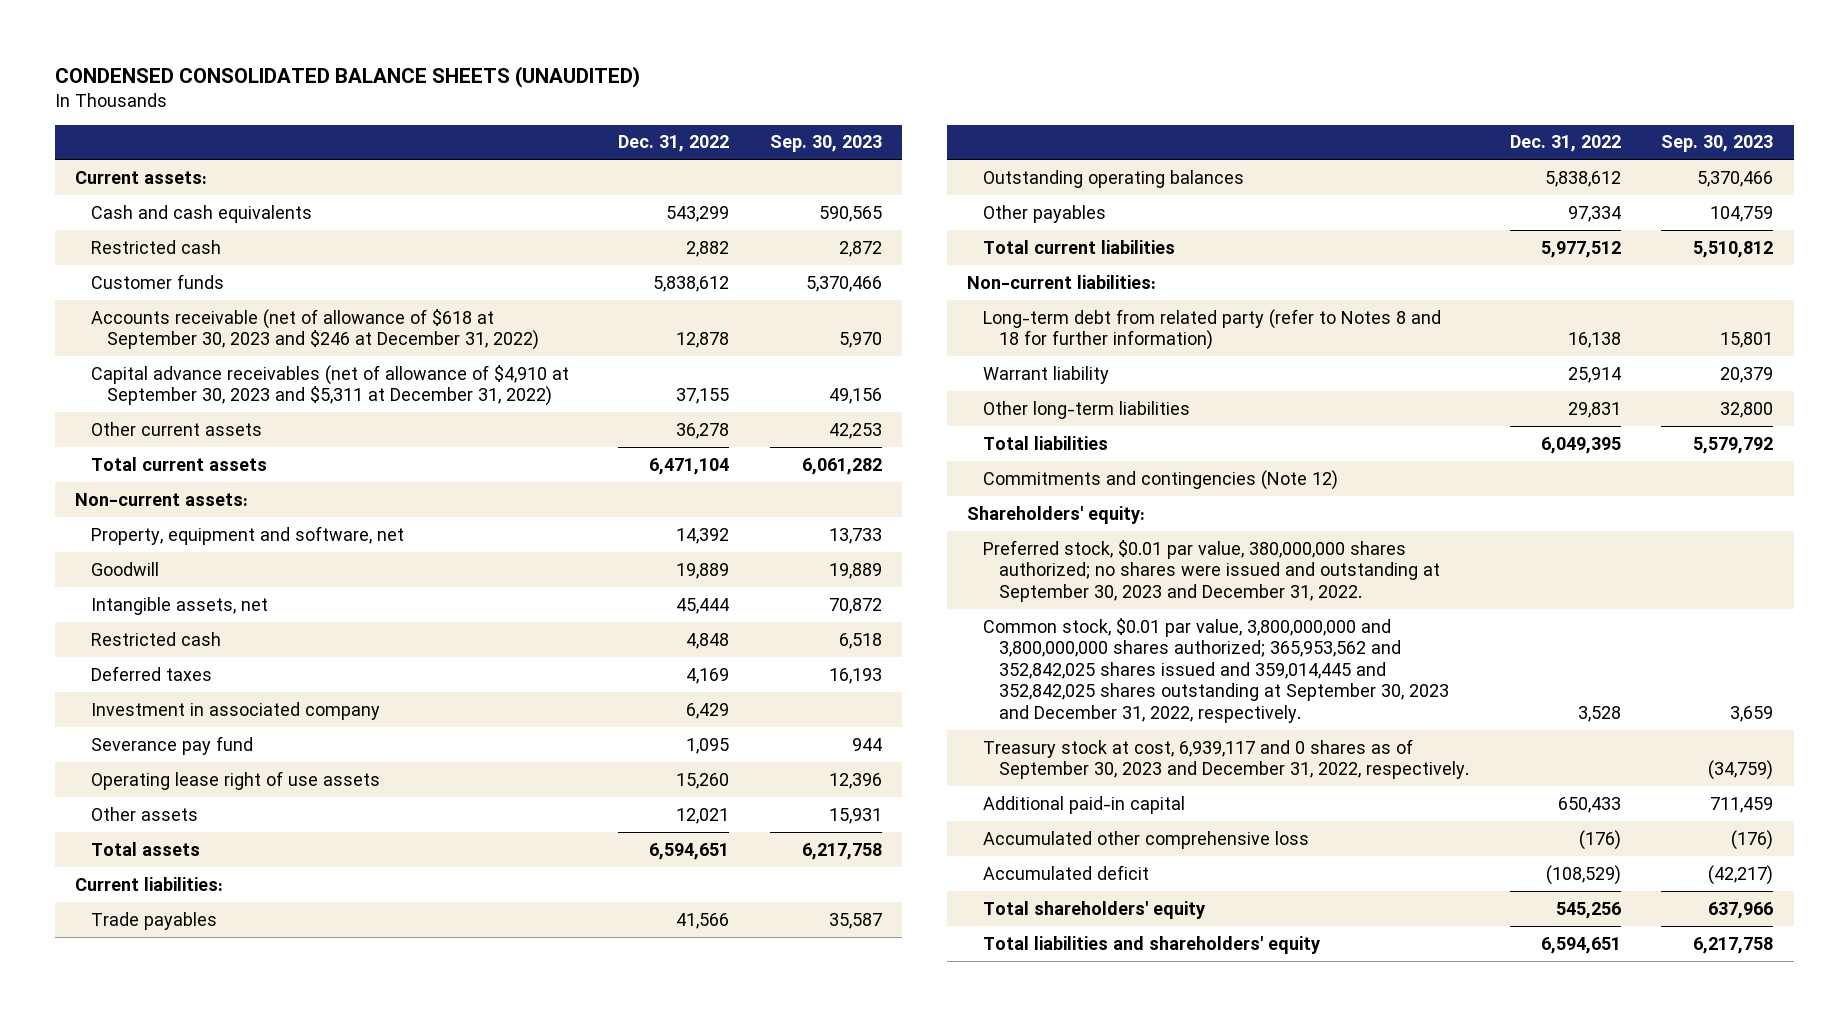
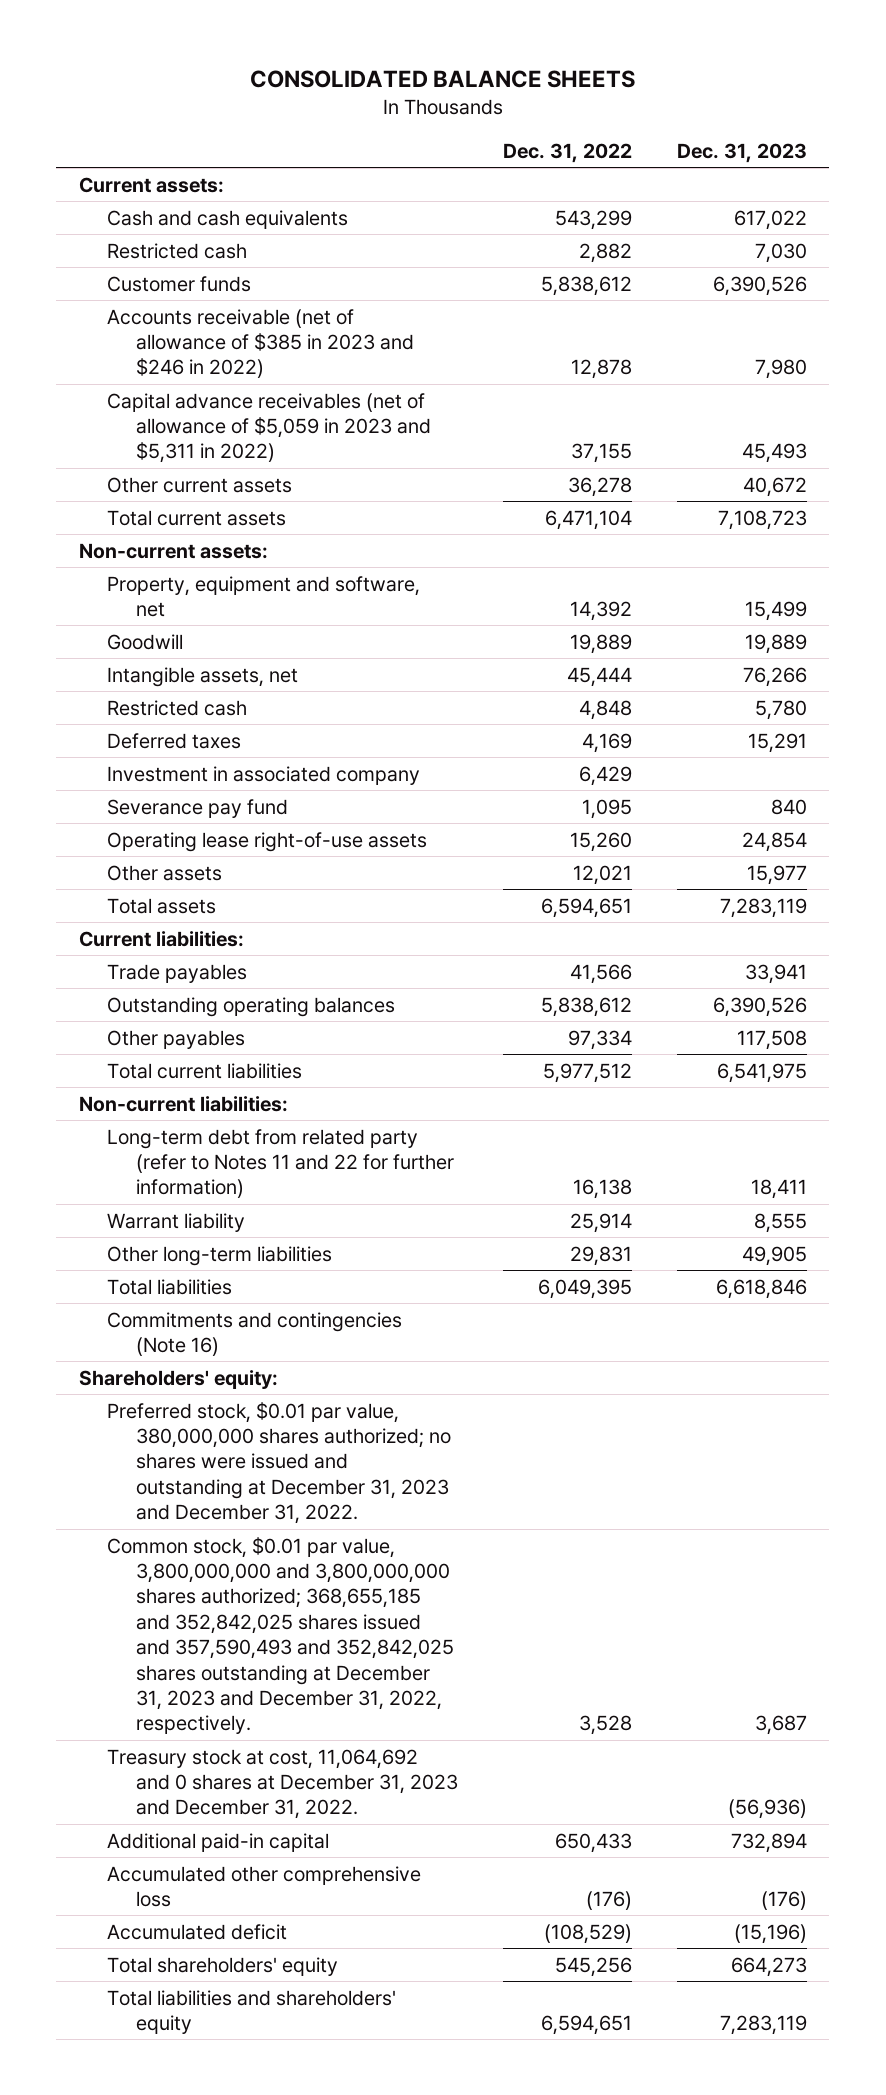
- CONDENSED CONSOLIDATED BALANCE SHEETS (UNAUDITED)
+ CONSOLIDATED BALANCE SHEETS
- | Dec. 31, 2022 | Sep. 30, 2023
+ | Dec. 31, 2022 | Dec. 31, 2023
- Accounts receivable (net of allowance of $618 at September 30, 2023 and $246 at December 31, 2022) | 12,878 | 5,970
- Capital advance receivables (net of allowance of $4,910 at September 30, 2023 and $5,311 at December 31, 2022) | 37,155 | 49,156
+ Accounts receivable (net of allowance of $385 in 2023 and $246 in 2022) | 12,878 | 7,980
+ Capital advance receivables (net of allowance of $5,059 in 2023 and $5,311 in 2022) | 37,155 | 45,493
- Operating lease right of use assets | 15,260 | 12,396
+ Operating lease right-of-use assets | 15,260 | 24,854
- Long-term debt from related party (refer to Notes 8 and 18 for further information) | 16,138 | 15,801
+ Long-term debt from related party (refer to Notes 11 and 22 for further information) | 16,138 | 18,411
- Commitments and contingencies (Note 12)
+ Commitments and contingencies (Note 16)
- Preferred stock, $0.01 par value, 380,000,000 shares authorized; no shares were issued and outstanding at September 30, 2023 and December 31, 2022.
- Common stock, $0.01 par value, 3,800,000,000 and 3,800,000,000 shares authorized; 365,953,562 and 352,842,025 shares issued and 359,014,445 and 352,842,025 shares outstanding at September 30, 2023 and December 31, 2022, respectively. | 3,528 | 3,659
- Treasury stock at cost, 6,939,117 and 0 shares as of September 30, 2023 and December 31, 2022, respectively. | | (34,759)
+ Preferred stock, $0.01 par value, 380,000,000 shares authorized; no shares were issued and outstanding at December 31, 2023 and December 31, 2022.
+ Common stock, $0.01 par value, 3,800,000,000 and 3,800,000,000 shares authorized; 368,655,185 and 352,842,025 shares issued and 357,590,493 and 352,842,025 shares outstanding at December 31, 2023 and December 31, 2022, respectively. | 3,528 | 3,687
+ Treasury stock at cost, 11,064,692 and 0 shares at December 31, 2023 and December 31, 2022. | | (56,936)

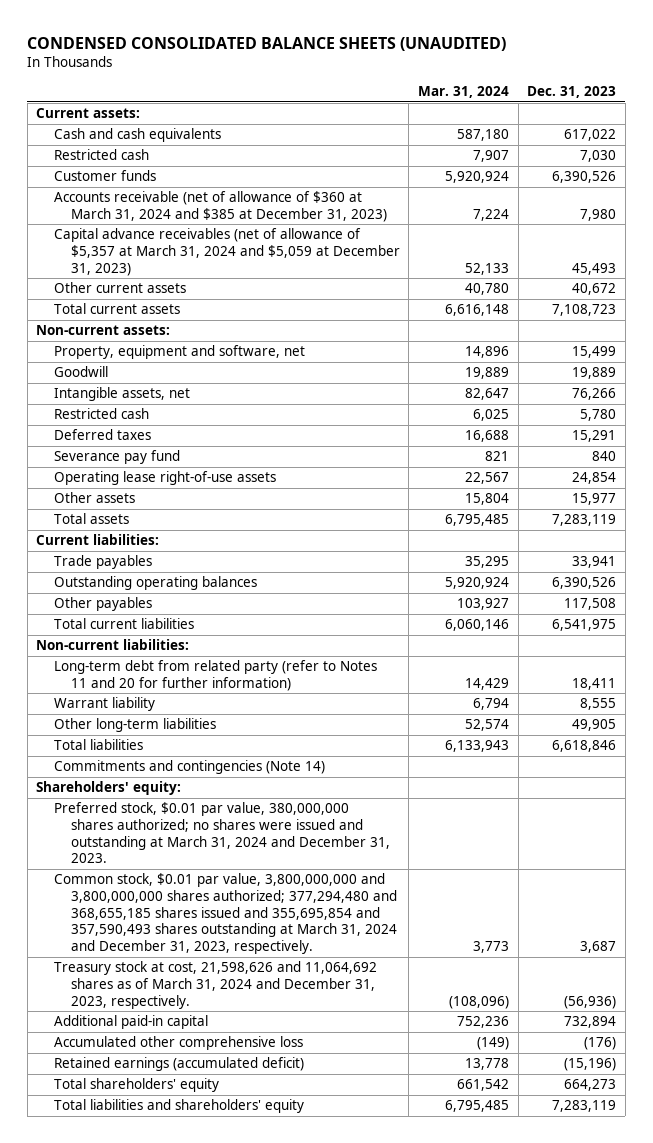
- CONSOLIDATED BALANCE SHEETS
+ CONDENSED CONSOLIDATED BALANCE SHEETS (UNAUDITED)
- | Dec. 31, 2022 | Dec. 31, 2023
+ | Mar. 31, 2024 | Dec. 31, 2023
- Accounts receivable (net of allowance of $385 in 2023 and $246 in 2022) | 12,878 | 7,980
- Capital advance receivables (net of allowance of $5,059 in 2023 and $5,311 in 2022) | 37,155 | 45,493
+ Accounts receivable (net of allowance of $360 at March 31, 2024 and $385 at December 31, 2023) | 7,224 | 7,980
+ Capital advance receivables (net of allowance of $5,357 at March 31, 2024 and $5,059 at December 31, 2023) | 52,133 | 45,493
- Investment in associated company | 6,429 |
- Long-term debt from related party (refer to Notes 11 and 22 for further information) | 16,138 | 18,411
+ Long-term debt from related party (refer to Notes 11 and 20 for further information) | 14,429 | 18,411
- Commitments and contingencies (Note 16)
+ Commitments and contingencies (Note 14)
- Preferred stock, $0.01 par value, 380,000,000 shares authorized; no shares were issued and outstanding at December 31, 2023 and December 31, 2022.
- Common stock, $0.01 par value, 3,800,000,000 and 3,800,000,000 shares authorized; 368,655,185 and 352,842,025 shares issued and 357,590,493 and 352,842,025 shares outstanding at December 31, 2023 and December 31, 2022, respectively. | 3,528 | 3,687
- Treasury stock at cost, 11,064,692 and 0 shares at December 31, 2023 and December 31, 2022. | | (56,936)
+ Preferred stock, $0.01 par value, 380,000,000 shares authorized; no shares were issued and outstanding at March 31, 2024 and December 31, 2023.
+ Common stock, $0.01 par value, 3,800,000,000 and 3,800,000,000 shares authorized; 377,294,480 and 368,655,185 shares issued and 355,695,854 and 357,590,493 shares outstanding at March 31, 2024 and December 31, 2023, respectively. | 3,773 | 3,687
+ Treasury stock at cost, 21,598,626 and 11,064,692 shares as of March 31, 2024 and December 31, 2023, respectively. | (108,096) | (56,936)
- Accumulated deficit | (108,529) | (15,196)
+ Retained earnings (accumulated deficit) | 13,778 | (15,196)

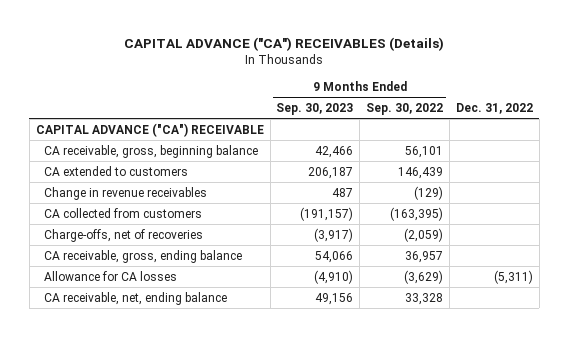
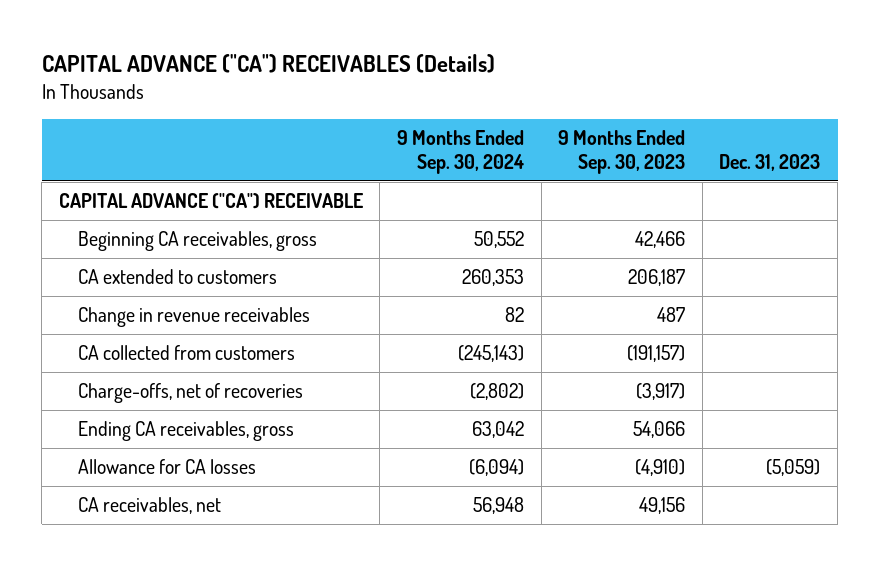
- | 9 Months Ended Sep. 30, 2023 | 9 Months Ended Sep. 30, 2022 | Dec. 31, 2022
+ | 9 Months Ended Sep. 30, 2024 | 9 Months Ended Sep. 30, 2023 | Dec. 31, 2023
- CA receivable, gross, beginning balance | 42,466 | 56,101 |
+ Beginning CA receivables, gross | 50,552 | 42,466 |
- CA receivable, gross, ending balance | 54,066 | 36,957 |
+ Ending CA receivables, gross | 63,042 | 54,066 |
- CA receivable, net, ending balance | 49,156 | 33,328 |
+ CA receivables, net | 56,948 | 49,156 |

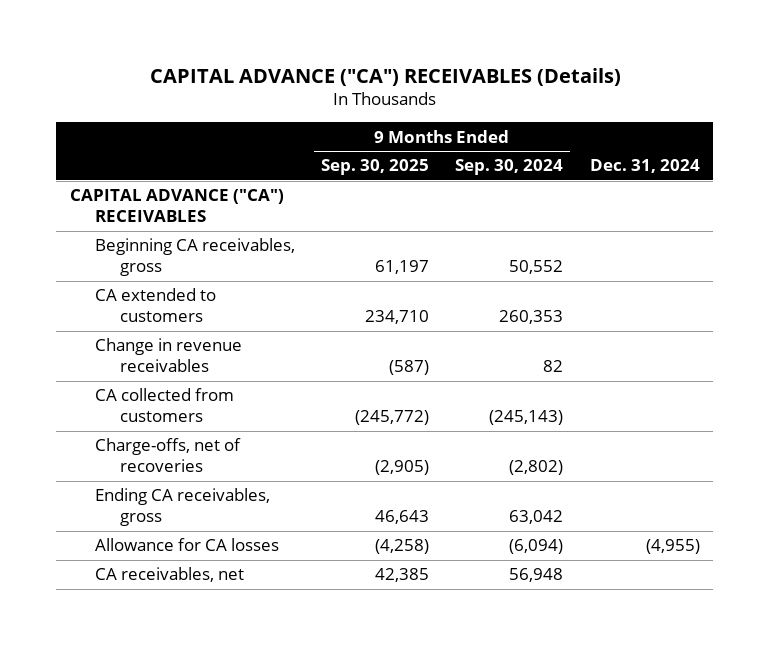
- | 9 Months Ended Sep. 30, 2024 | 9 Months Ended Sep. 30, 2023 | Dec. 31, 2023
+ | 9 Months Ended Sep. 30, 2025 | 9 Months Ended Sep. 30, 2024 | Dec. 31, 2024
- CAPITAL ADVANCE ("CA") RECEIVABLE
+ CAPITAL ADVANCE ("CA") RECEIVABLES

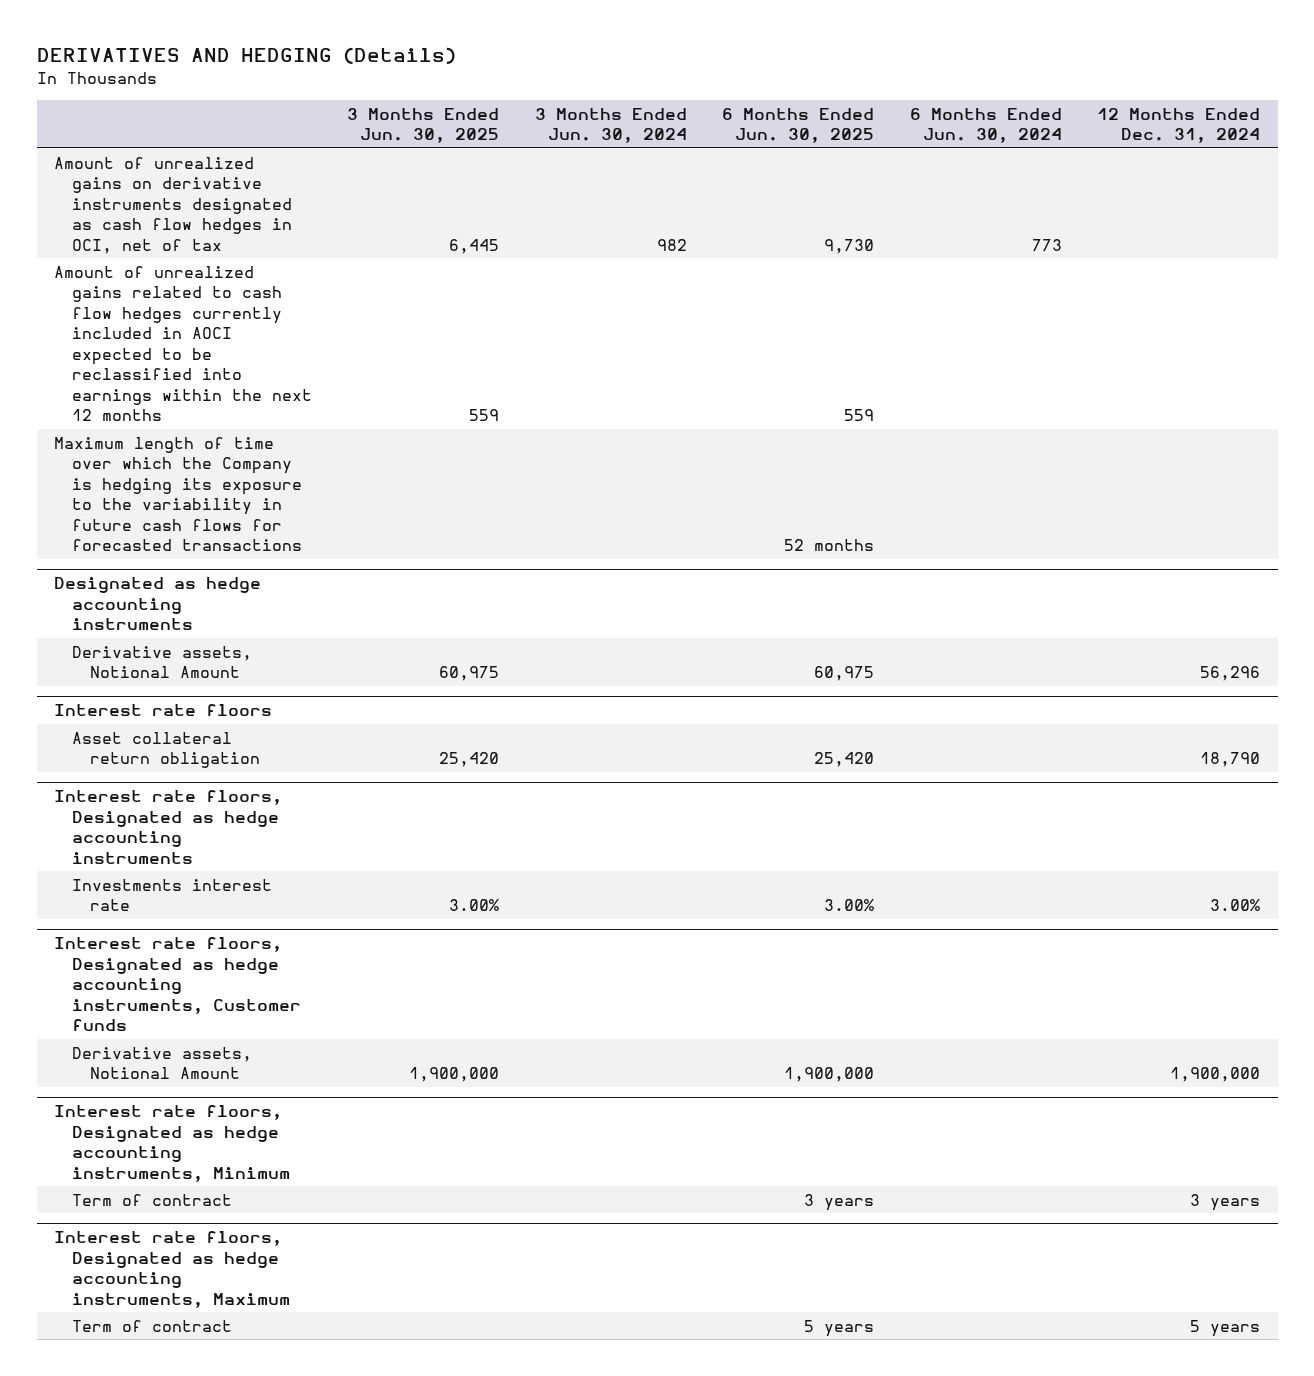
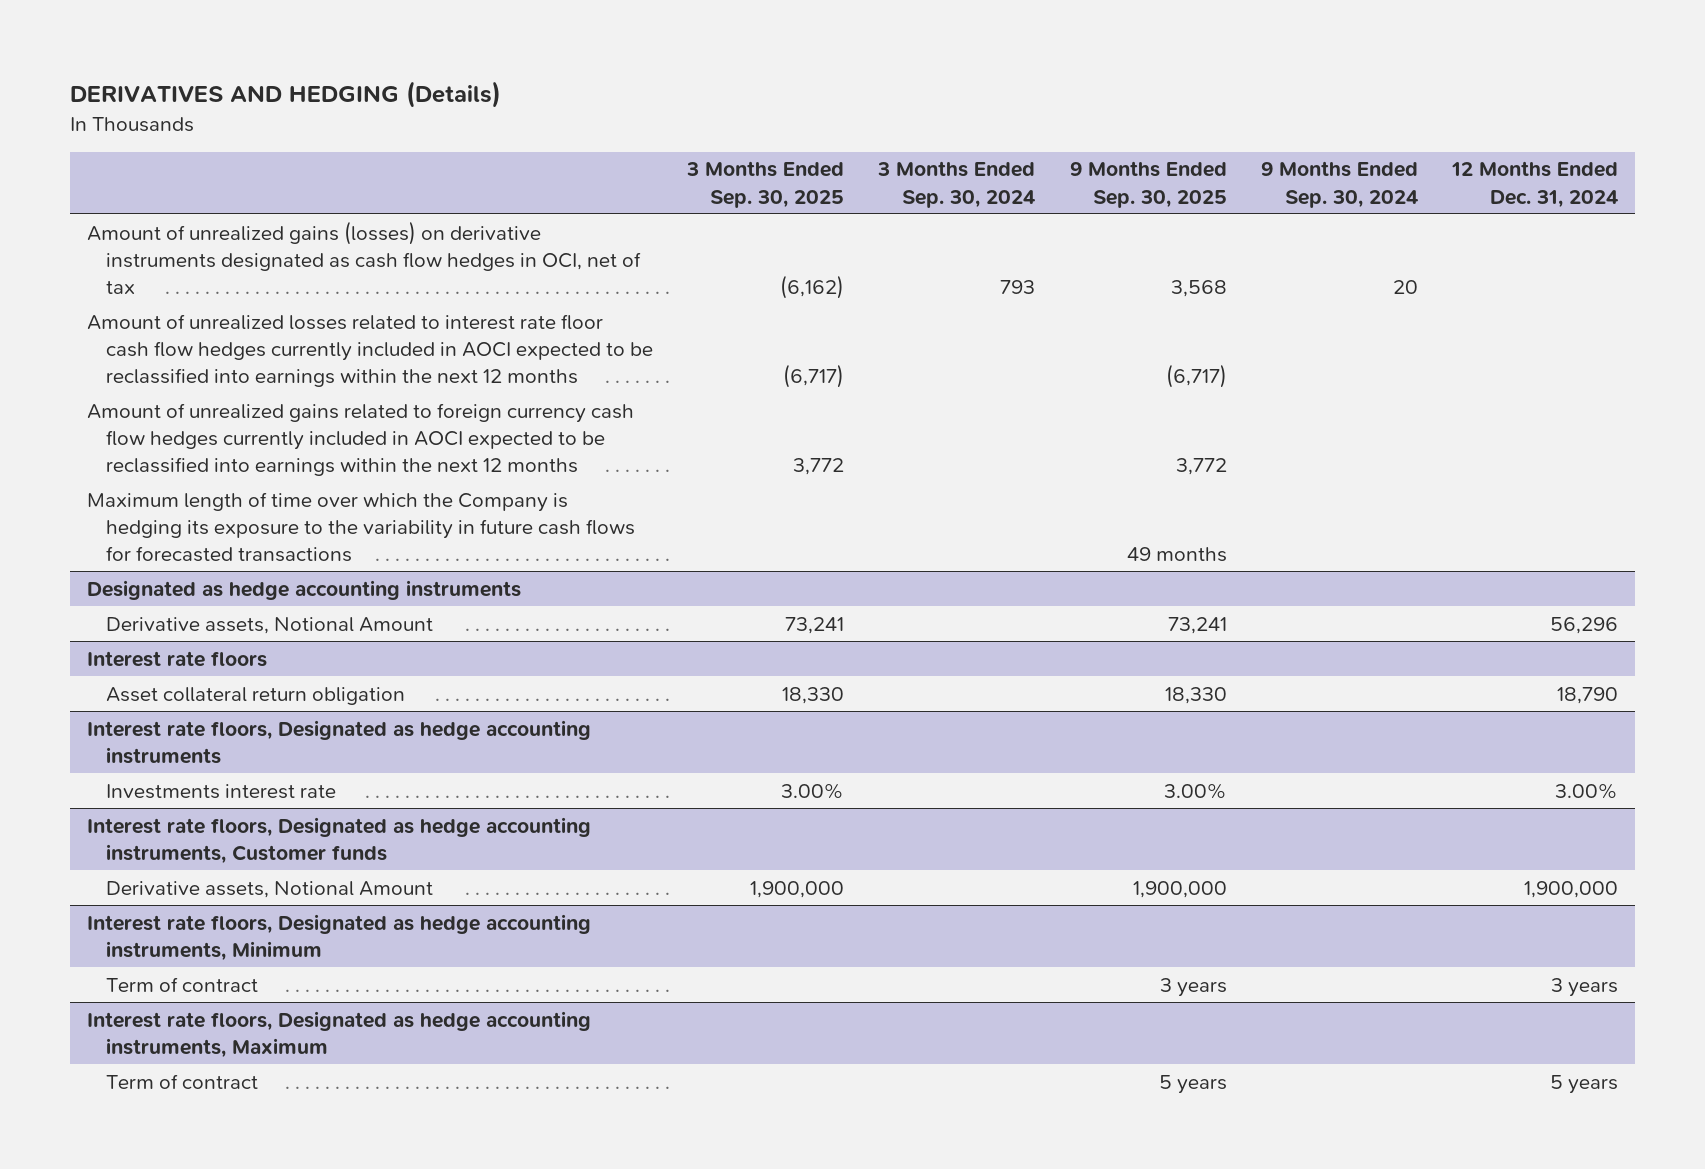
- | 3 Months Ended Jun. 30, 2025 | 3 Months Ended Jun. 30, 2024 | 6 Months Ended Jun. 30, 2025 | 6 Months Ended Jun. 30, 2024 | 12 Months Ended Dec. 31, 2024
+ | 3 Months Ended Sep. 30, 2025 | 3 Months Ended Sep. 30, 2024 | 9 Months Ended Sep. 30, 2025 | 9 Months Ended Sep. 30, 2024 | 12 Months Ended Dec. 31, 2024
- Amount of unrealized gains on derivative instruments designated as cash flow hedges in OCI, net of tax | 6,445 | 982 | 9,730 | 773 |
- Amount of unrealized gains related to cash flow hedges currently included in AOCI expected to be reclassified into earnings within the next 12 months | 559 | | 559 | |
+ Amount of unrealized gains (losses) on derivative instruments designated as cash flow hedges in OCI, net of tax | (6,162) | 793 | 3,568 | 20 |
+ Amount of unrealized losses related to interest rate floor cash flow hedges currently included in AOCI expected to be reclassified into earnings within the next 12 months | (6,717) | | (6,717) | |
+ Amount of unrealized gains related to foreign currency cash flow hedges currently included in AOCI expected to be reclassified into earnings within the next 12 months | 3,772 | | 3,772 | |

